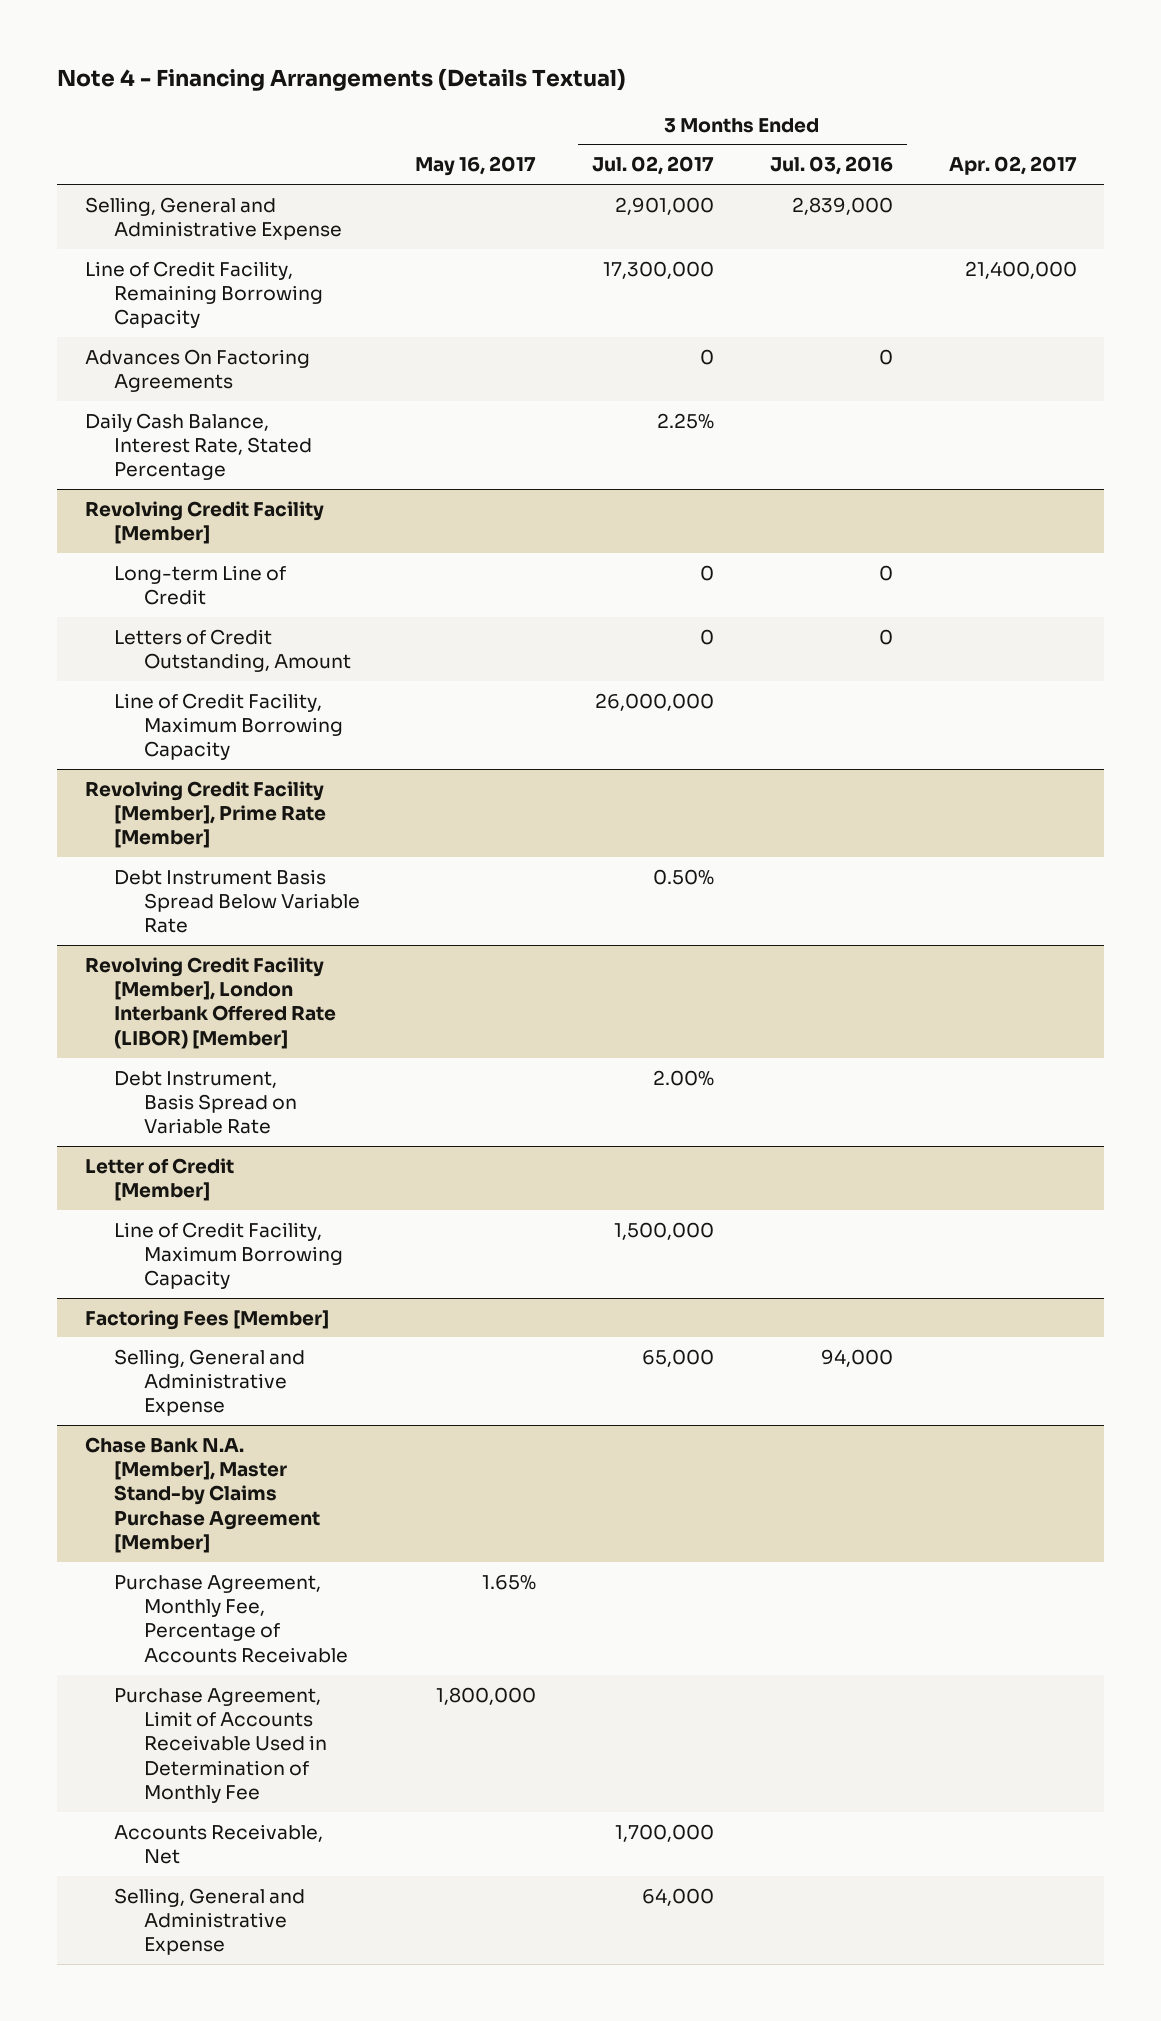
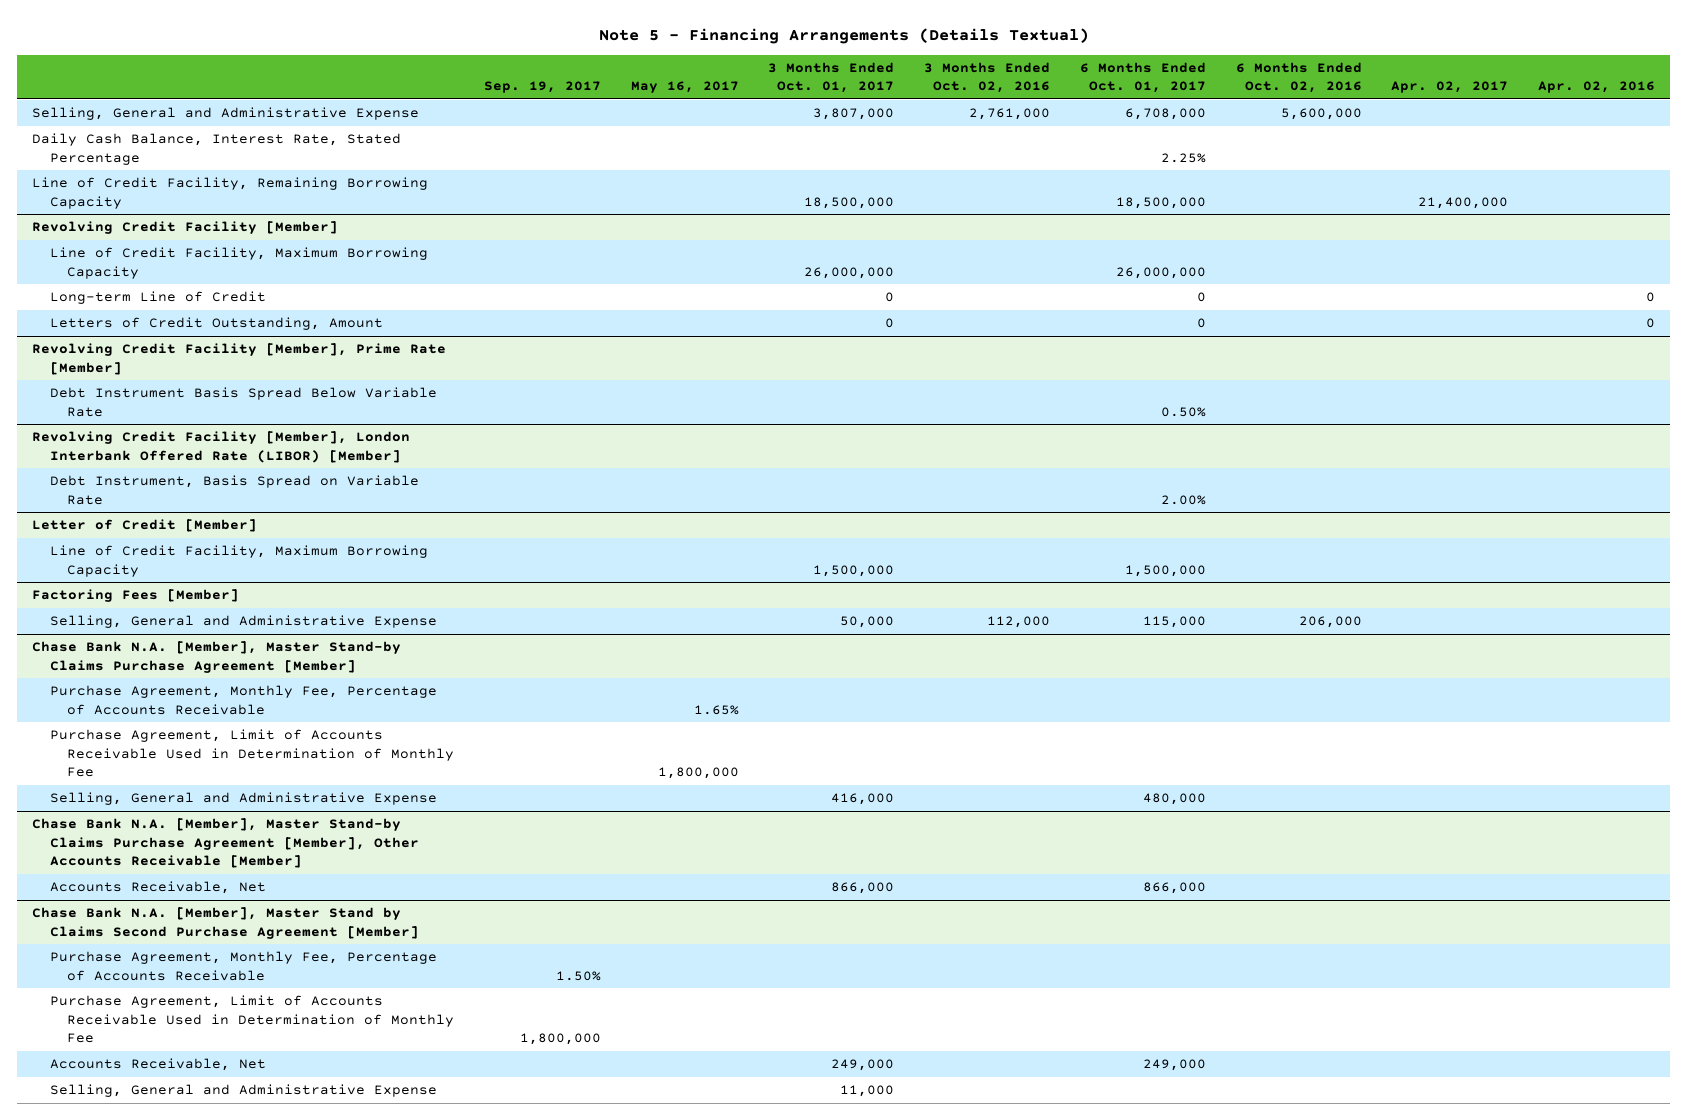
- Note 4 - Financing Arrangements (Details Textual)
+ Note 5 - Financing Arrangements (Details Textual)
- | May 16, 2017 | 3 Months Ended Jul. 02, 2017 | 3 Months Ended Jul. 03, 2016 | Apr. 02, 2017
+ | Sep. 19, 2017 | May 16, 2017 | 3 Months Ended Oct. 01, 2017 | 3 Months Ended Oct. 02, 2016 | 6 Months Ended Oct. 01, 2017 | 6 Months Ended Oct. 02, 2016 | Apr. 02, 2017 | Apr. 02, 2016
- Advances On Factoring Agreements | | 0 | 0 |
moved down: Line of Credit Facility, Remaining Borrowing Capacity | | | 18,500,000 | | 18,500,000 | | 21,400,000 |
@ Revolving Credit Facility [Member]
moved up: Line of Credit Facility, Maximum Borrowing Capacity | | | 26,000,000 | | 26,000,000 | | |
@ Chase Bank N.A. [Member], Master Stand-by Claims Purchase Agreement [Member]
- Accounts Receivable, Net | | 1,700,000 | |
+ Chase Bank N.A. [Member], Master Stand-by Claims Purchase Agreement [Member], Other Accounts Receivable [Member]
+ Accounts Receivable, Net | | | 866,000 | | 866,000 | | |
+ Chase Bank N.A. [Member], Master Stand by Claims Second Purchase Agreement [Member]
+ Purchase Agreement, Monthly Fee, Percentage of Accounts Receivable | 1.50% | | | | | | |
+ Purchase Agreement, Limit of Accounts Receivable Used in Determination of Monthly Fee | 1,800,000 | | | | | | |
+ Accounts Receivable, Net | | | 249,000 | | 249,000 | | |
+ Selling, General and Administrative Expense | | | 11,000 | | | | |

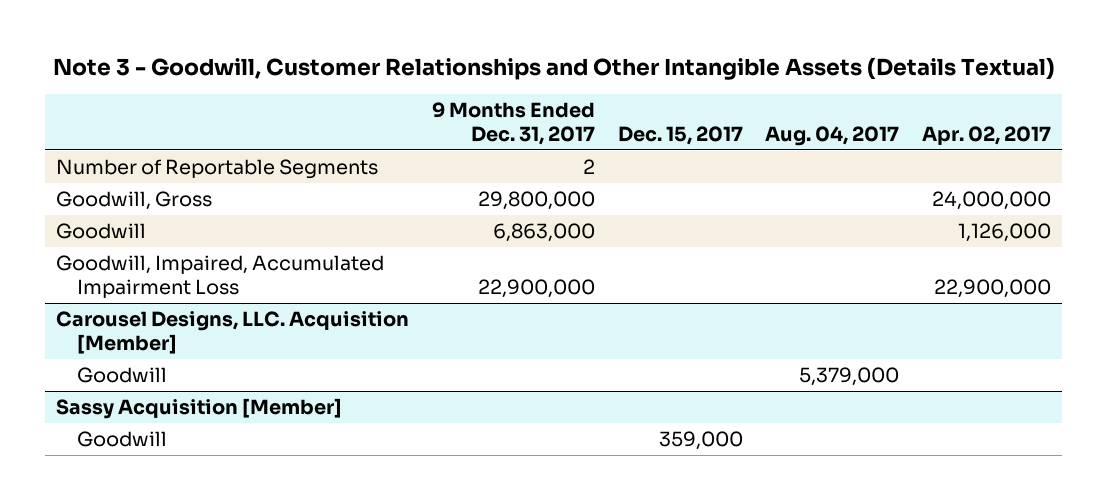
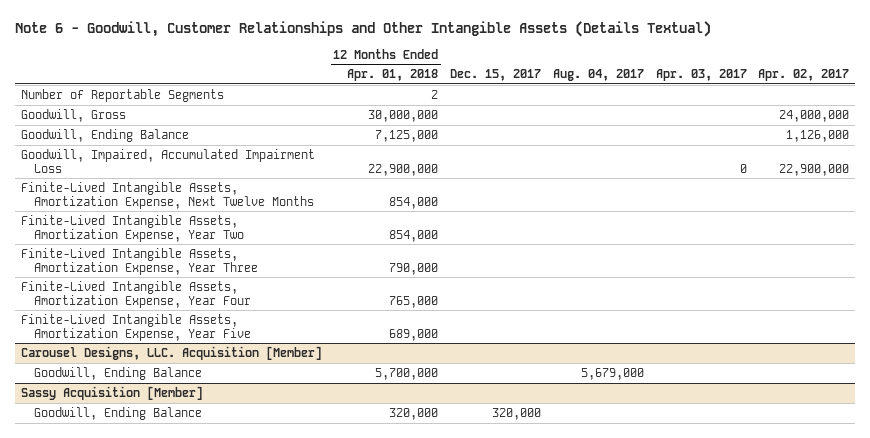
- Note 3 - Goodwill, Customer Relationships and Other Intangible Assets (Details Textual)
+ Note 6 - Goodwill, Customer Relationships and Other Intangible Assets (Details Textual)
- | 9 Months Ended Dec. 31, 2017 | Dec. 15, 2017 | Aug. 04, 2017 | Apr. 02, 2017
+ | 12 Months Ended Apr. 01, 2018 | Dec. 15, 2017 | Aug. 04, 2017 | Apr. 03, 2017 | Apr. 02, 2017
- Goodwill | 6,863,000 | | | 1,126,000
+ Goodwill, Ending Balance | 7,125,000 | | | | 1,126,000
+ Finite-Lived Intangible Assets, Amortization Expense, Next Twelve Months | 854,000 | | | |
+ Finite-Lived Intangible Assets, Amortization Expense, Year Two | 854,000 | | | |
+ Finite-Lived Intangible Assets, Amortization Expense, Year Three | 790,000 | | | |
+ Finite-Lived Intangible Assets, Amortization Expense, Year Four | 765,000 | | | |
+ Finite-Lived Intangible Assets, Amortization Expense, Year Five | 689,000 | | | |
@ Carousel Designs, LLC. Acquisition [Member]
- Goodwill | | | 5,379,000 |
+ Goodwill, Ending Balance | 5,700,000 | | 5,679,000 | |
@ Sassy Acquisition [Member]
- Goodwill | | 359,000 | |
+ Goodwill, Ending Balance | 320,000 | 320,000 | | |

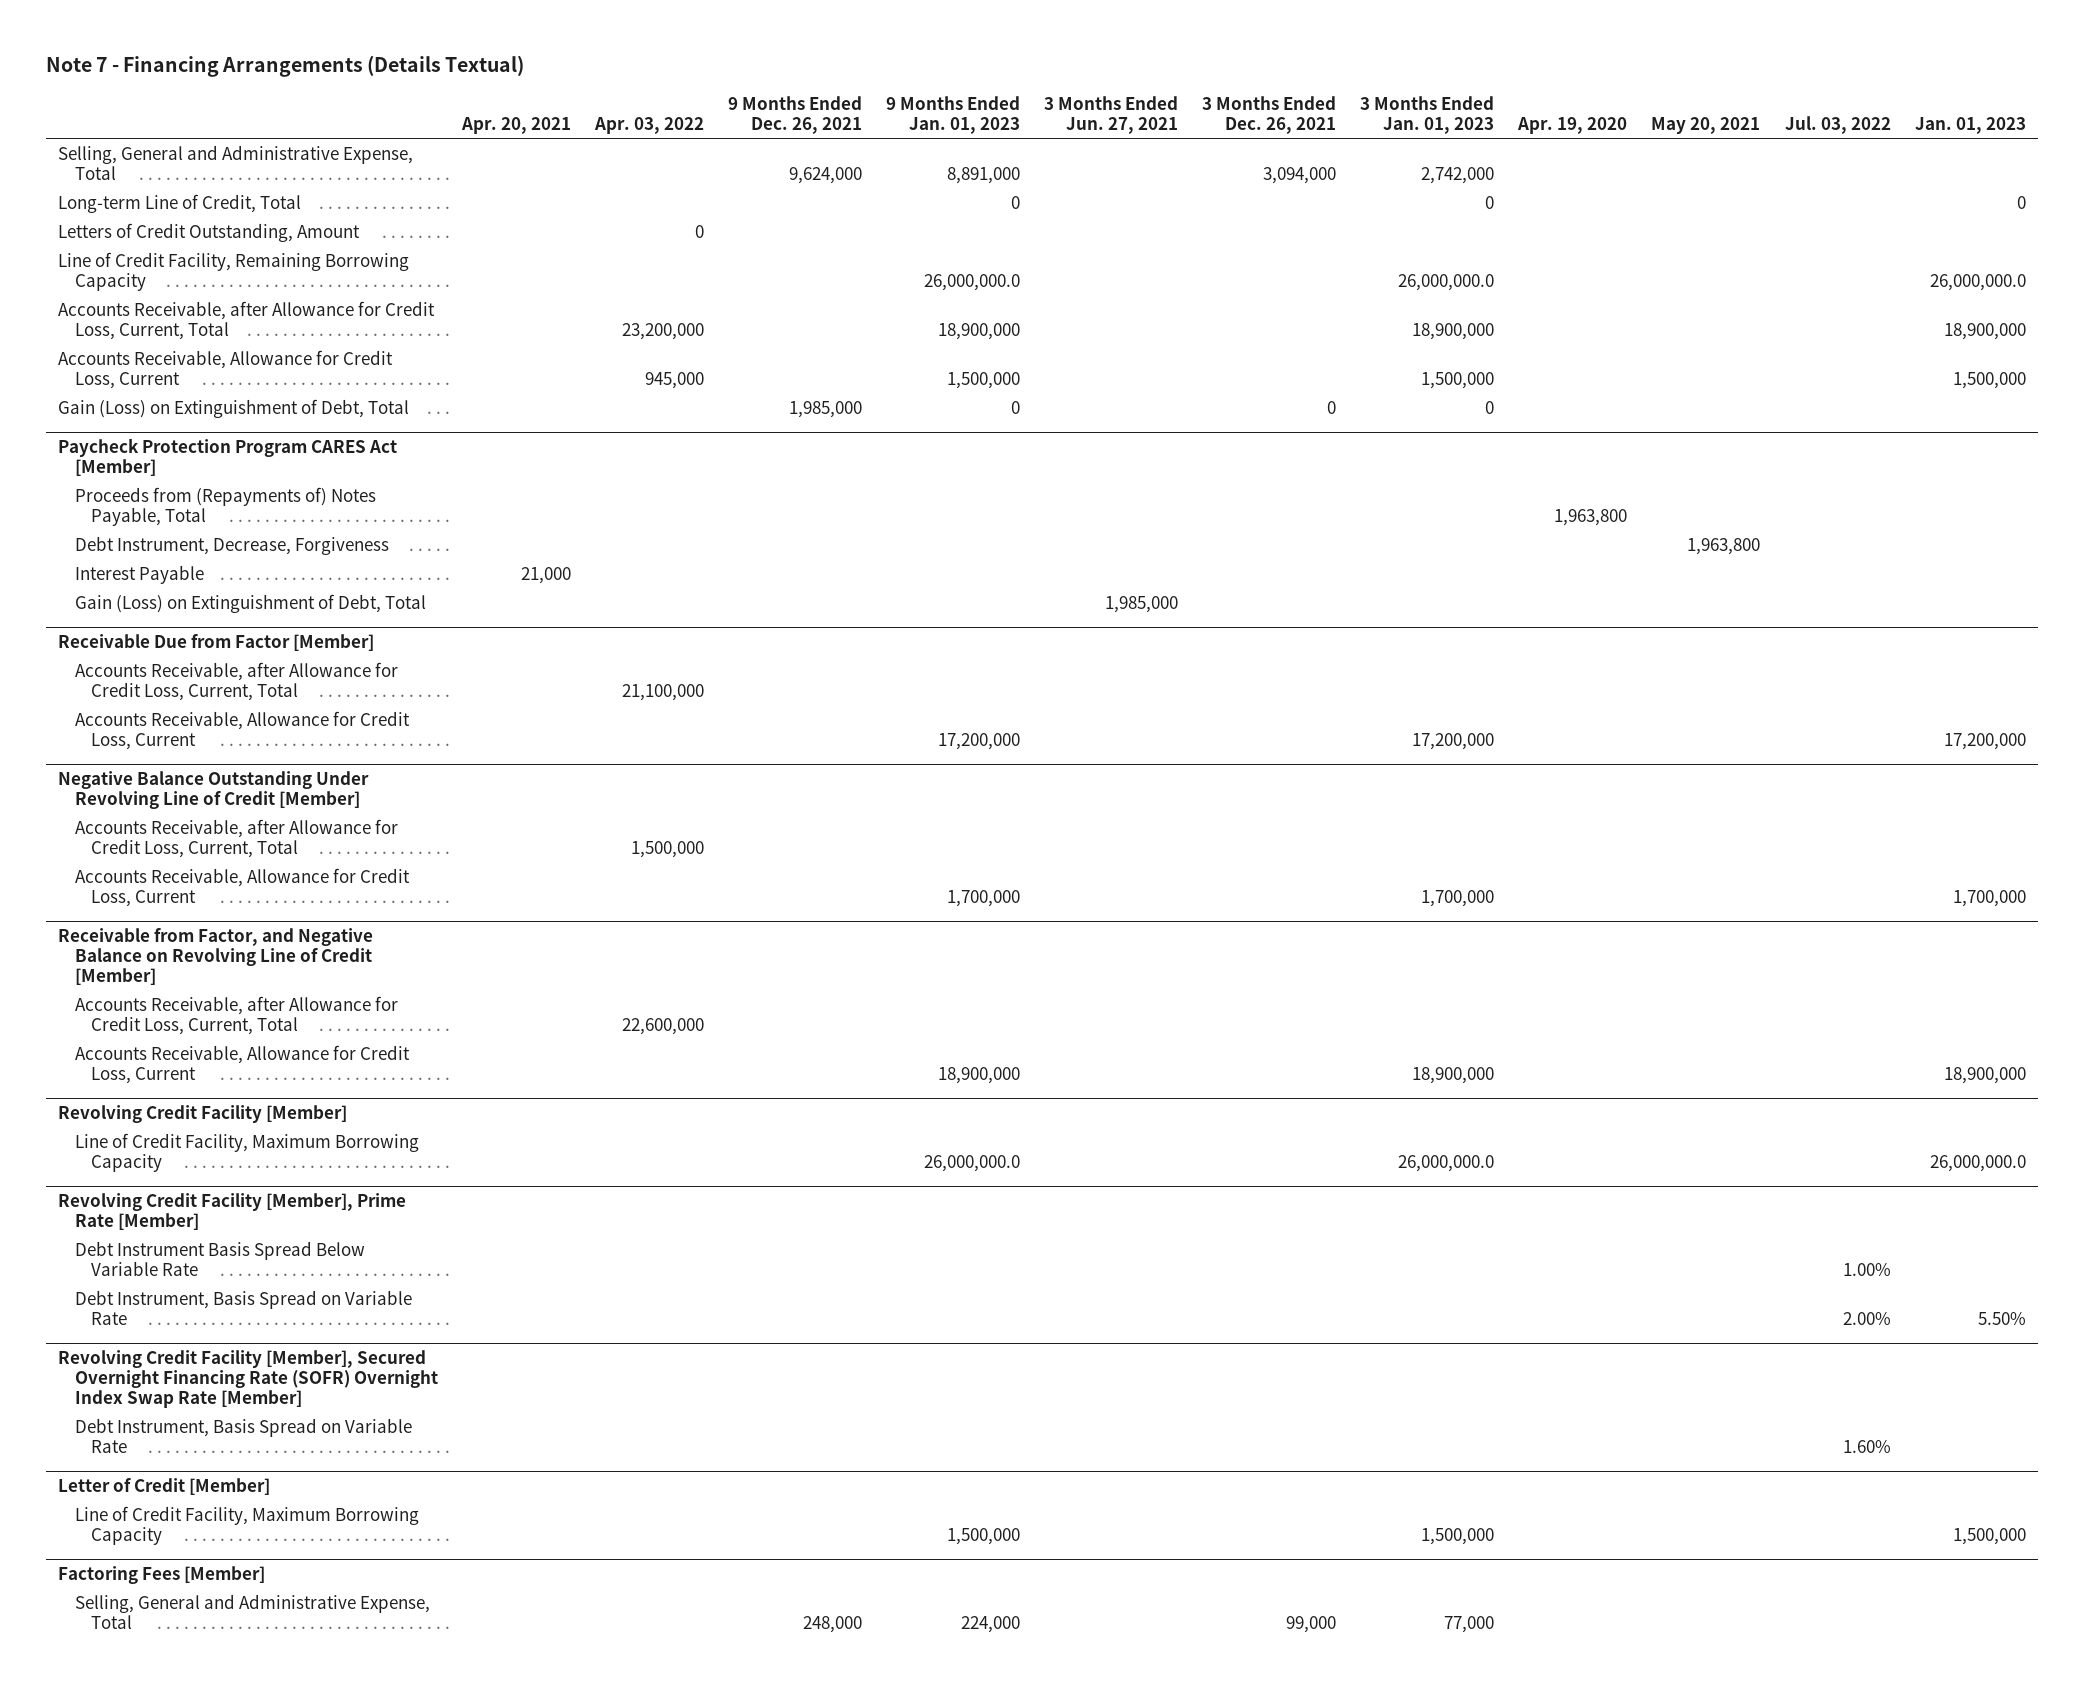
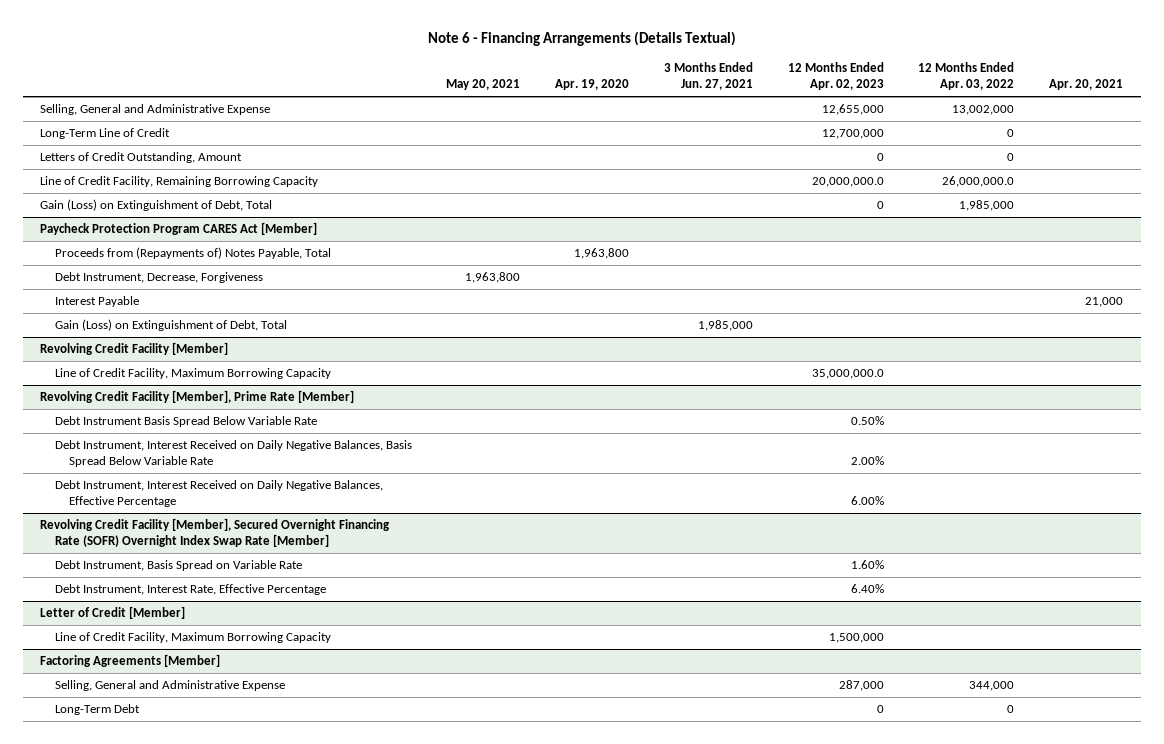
- Note 7 - Financing Arrangements (Details Textual)
+ Note 6 - Financing Arrangements (Details Textual)
- | Apr. 20, 2021 | Apr. 03, 2022 | 9 Months Ended Dec. 26, 2021 | 9 Months Ended Jan. 01, 2023 | 3 Months Ended Jun. 27, 2021 | 3 Months Ended Dec. 26, 2021 | 3 Months Ended Jan. 01, 2023 | Apr. 19, 2020 | May 20, 2021 | Jul. 03, 2022 | Jan. 01, 2023
+ | May 20, 2021 | Apr. 19, 2020 | 3 Months Ended Jun. 27, 2021 | 12 Months Ended Apr. 02, 2023 | 12 Months Ended Apr. 03, 2022 | Apr. 20, 2021
- Selling, General and Administrative Expense, Total | | | 9,624,000 | 8,891,000 | | 3,094,000 | 2,742,000 | | | |
- Long-term Line of Credit, Total | | | | 0 | | | 0 | | | | 0
+ Selling, General and Administrative Expense | | | | 12,655,000 | 13,002,000 |
+ Long-Term Line of Credit | | | | 12,700,000 | 0 |
- Accounts Receivable, after Allowance for Credit Loss, Current, Total | | 23,200,000 | | 18,900,000 | | | 18,900,000 | | | | 18,900,000
- Accounts Receivable, Allowance for Credit Loss, Current | | 945,000 | | 1,500,000 | | | 1,500,000 | | | | 1,500,000
- Receivable Due from Factor [Member]
- Accounts Receivable, after Allowance for Credit Loss, Current, Total | | 21,100,000 | | | | | | | | |
- Accounts Receivable, Allowance for Credit Loss, Current | | | | 17,200,000 | | | 17,200,000 | | | | 17,200,000
- Negative Balance Outstanding Under Revolving Line of Credit [Member]
- Accounts Receivable, after Allowance for Credit Loss, Current, Total | | 1,500,000 | | | | | | | | |
- Accounts Receivable, Allowance for Credit Loss, Current | | | | 1,700,000 | | | 1,700,000 | | | | 1,700,000
- Receivable from Factor, and Negative Balance on Revolving Line of Credit [Member]
- Accounts Receivable, after Allowance for Credit Loss, Current, Total | | 22,600,000 | | | | | | | | |
- Accounts Receivable, Allowance for Credit Loss, Current | | | | 18,900,000 | | | 18,900,000 | | | | 18,900,000
@ Revolving Credit Facility [Member], Prime Rate [Member]
- Debt Instrument, Basis Spread on Variable Rate | | | | | | | | | | 2.00% | 5.50%
+ Debt Instrument, Interest Received on Daily Negative Balances, Basis Spread Below Variable Rate | | | | 2.00% | |
+ Debt Instrument, Interest Received on Daily Negative Balances, Effective Percentage | | | | 6.00% | |
@ Revolving Credit Facility [Member], Secured Overnight Financing Rate (SOFR) Overnight Index Swap Rate [Member]
+ Debt Instrument, Interest Rate, Effective Percentage | | | | 6.40% | |
- Factoring Fees [Member]
- Selling, General and Administrative Expense, Total | | | 248,000 | 224,000 | | 99,000 | 77,000 | | | |
+ Factoring Agreements [Member]
+ Selling, General and Administrative Expense | | | | 287,000 | 344,000 |
+ Long-Term Debt | | | | 0 | 0 |

